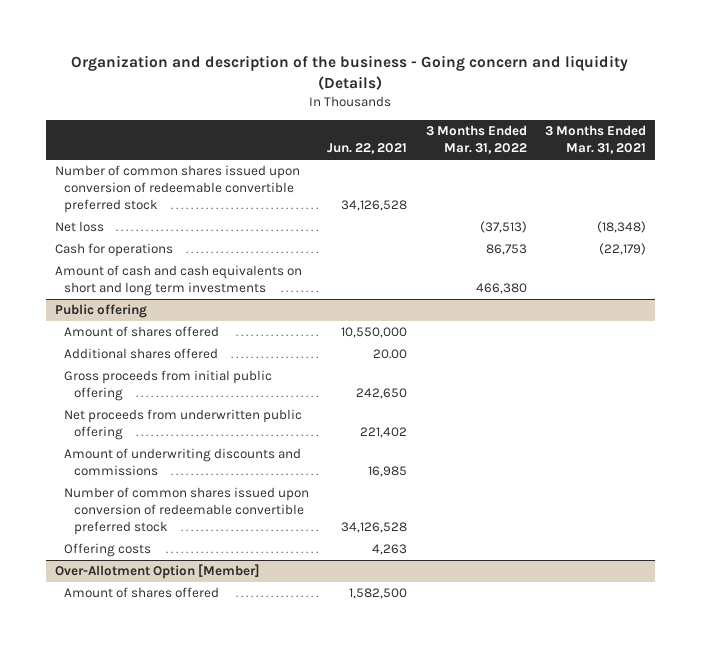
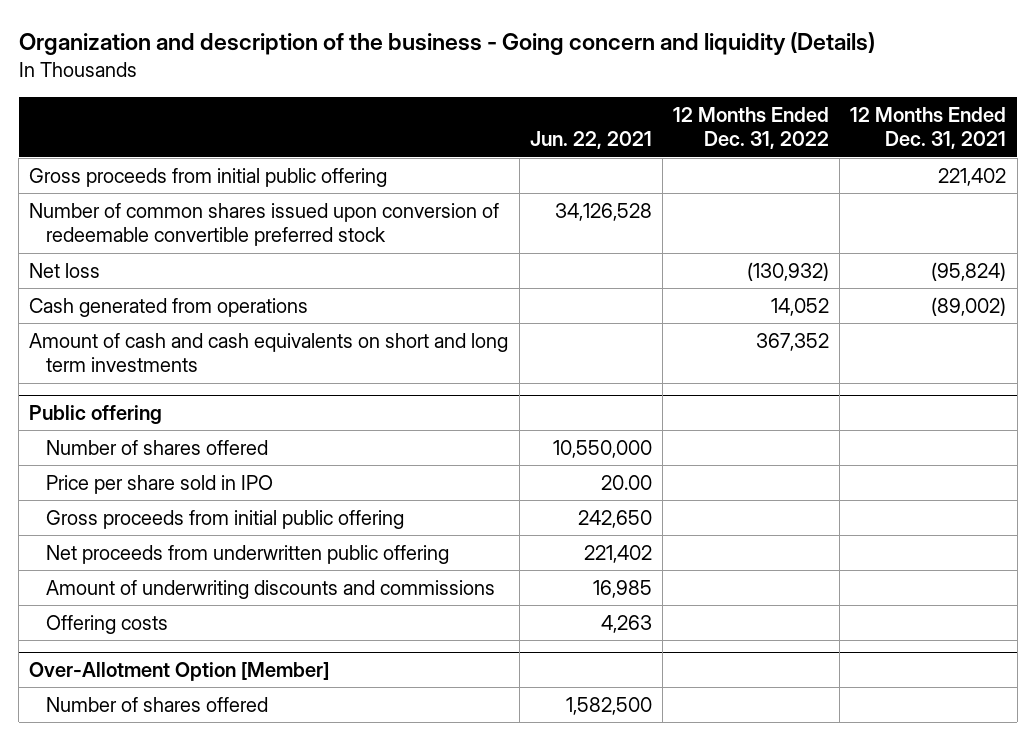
- | Jun. 22, 2021 | 3 Months Ended Mar. 31, 2022 | 3 Months Ended Mar. 31, 2021
+ | Jun. 22, 2021 | 12 Months Ended Dec. 31, 2022 | 12 Months Ended Dec. 31, 2021
+ Gross proceeds from initial public offering | | | 221,402
- Cash for operations | | 86,753 | (22,179)
+ Cash generated from operations | | 14,052 | (89,002)
@ Public offering
- Amount of shares offered | 10,550,000 | |
- Additional shares offered | 20.00 | |
+ Number of shares offered | 10,550,000 | |
+ Price per share sold in IPO | 20.00 | |
- Number of common shares issued upon conversion of redeemable convertible preferred stock | 34,126,528 | |
@ Over-Allotment Option [Member]
- Amount of shares offered | 1,582,500 | |
+ Number of shares offered | 1,582,500 | |

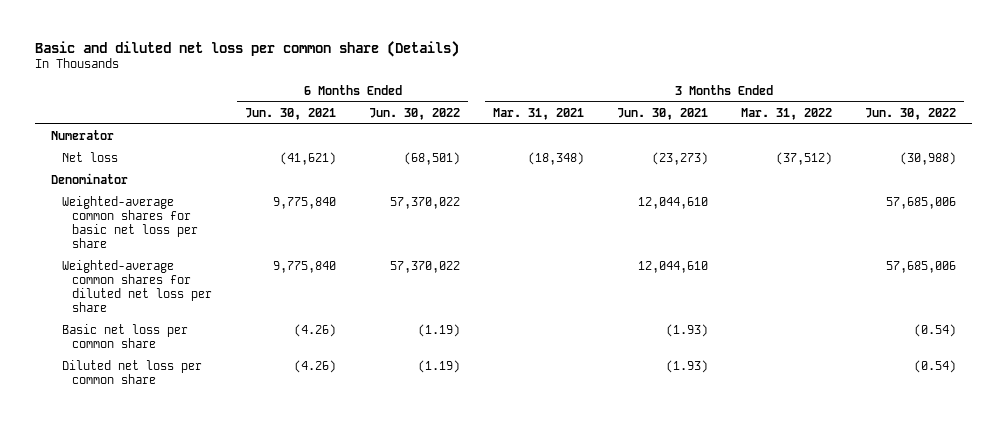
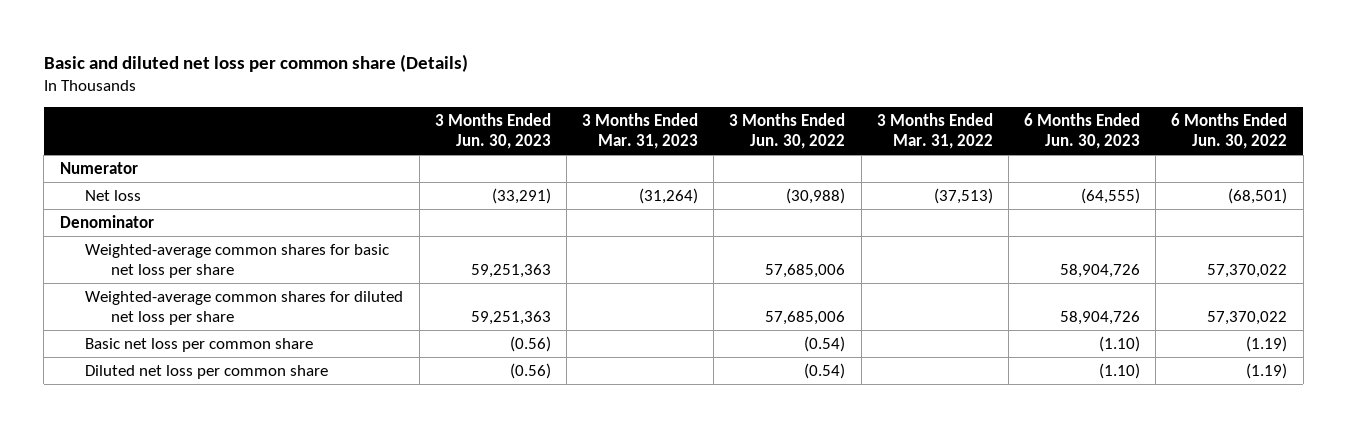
- | 6 Months Ended Jun. 30, 2021 | 6 Months Ended Jun. 30, 2022 | 3 Months Ended Mar. 31, 2021 | 3 Months Ended Jun. 30, 2021 | 3 Months Ended Mar. 31, 2022 | 3 Months Ended Jun. 30, 2022
+ | 3 Months Ended Jun. 30, 2023 | 3 Months Ended Mar. 31, 2023 | 3 Months Ended Jun. 30, 2022 | 3 Months Ended Mar. 31, 2022 | 6 Months Ended Jun. 30, 2023 | 6 Months Ended Jun. 30, 2022
- Net loss | (41,621) | (68,501) | (18,348) | (23,273) | (37,512) | (30,988)
+ Net loss | (33,291) | (31,264) | (30,988) | (37,513) | (64,555) | (68,501)

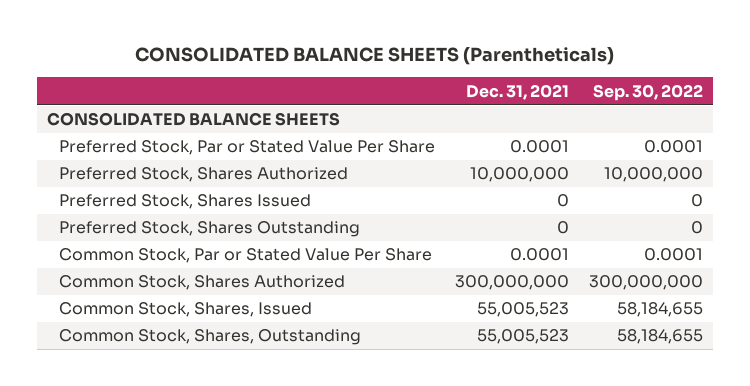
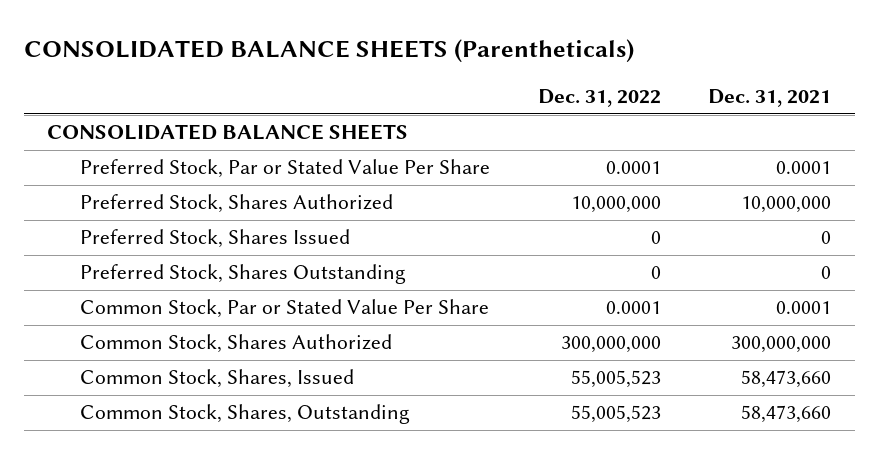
- | Dec. 31, 2021 | Sep. 30, 2022
+ | Dec. 31, 2022 | Dec. 31, 2021
- Common Stock, Shares, Issued | 55,005,523 | 58,184,655
- Common Stock, Shares, Outstanding | 55,005,523 | 58,184,655
+ Common Stock, Shares, Issued | 55,005,523 | 58,473,660
+ Common Stock, Shares, Outstanding | 55,005,523 | 58,473,660

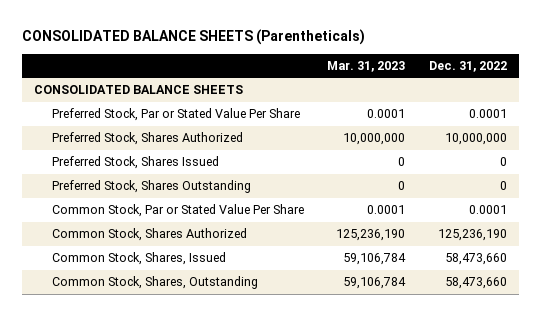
- | Dec. 31, 2022 | Dec. 31, 2021
+ | Mar. 31, 2023 | Dec. 31, 2022
- Common Stock, Shares Authorized | 300,000,000 | 300,000,000
- Common Stock, Shares, Issued | 55,005,523 | 58,473,660
- Common Stock, Shares, Outstanding | 55,005,523 | 58,473,660
+ Common Stock, Shares Authorized | 125,236,190 | 125,236,190
+ Common Stock, Shares, Issued | 59,106,784 | 58,473,660
+ Common Stock, Shares, Outstanding | 59,106,784 | 58,473,660

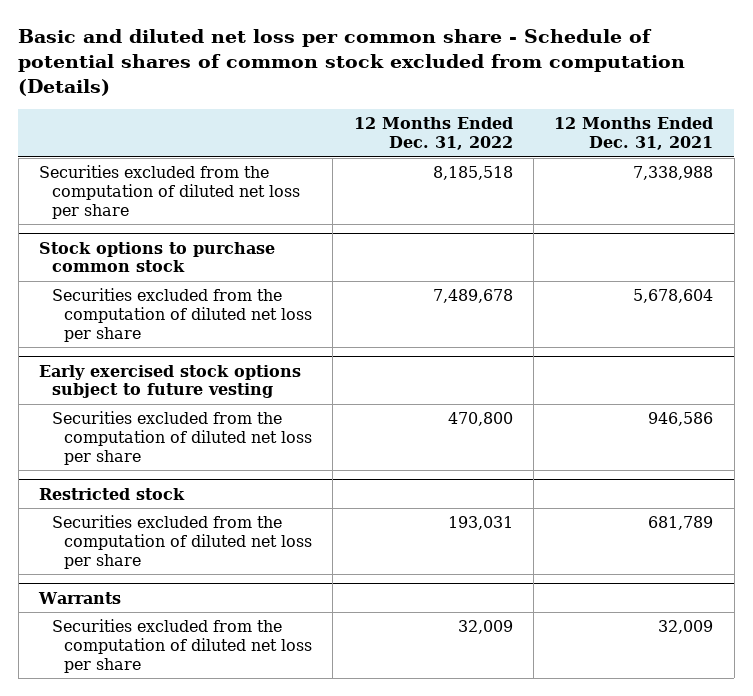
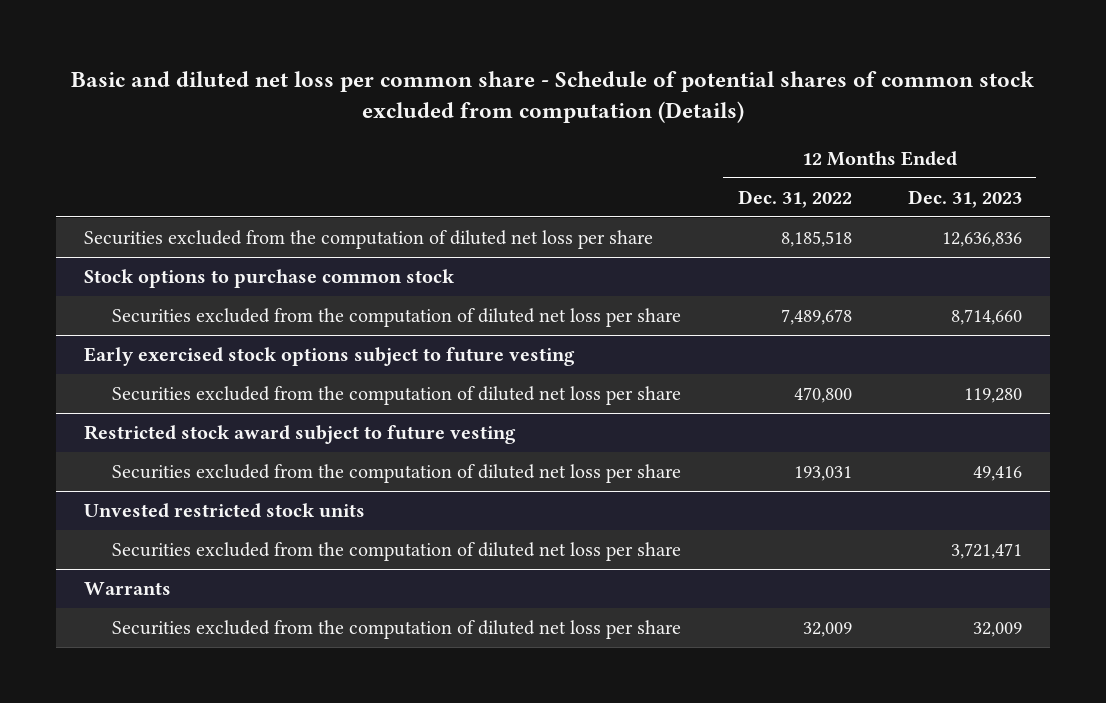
- | 12 Months Ended Dec. 31, 2022 | 12 Months Ended Dec. 31, 2021
+ | 12 Months Ended Dec. 31, 2022 | 12 Months Ended Dec. 31, 2023
- Restricted stock
+ Restricted stock award subject to future vesting
+ Unvested restricted stock units
+ Securities excluded from the computation of diluted net loss per share | | 3,721,471

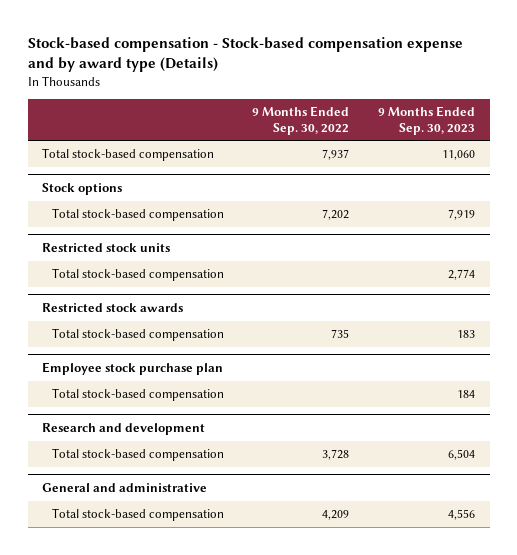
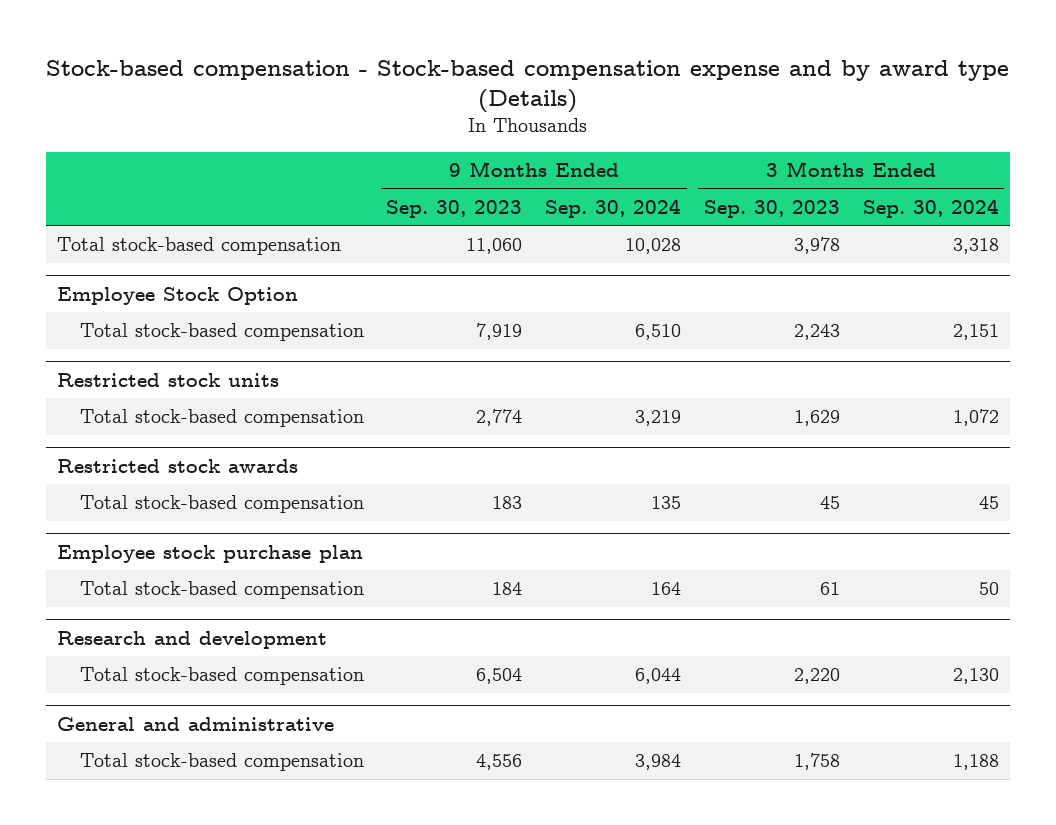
- | 9 Months Ended Sep. 30, 2022 | 9 Months Ended Sep. 30, 2023
+ | 9 Months Ended Sep. 30, 2023 | 9 Months Ended Sep. 30, 2024 | 3 Months Ended Sep. 30, 2023 | 3 Months Ended Sep. 30, 2024
- Stock options
+ Employee Stock Option

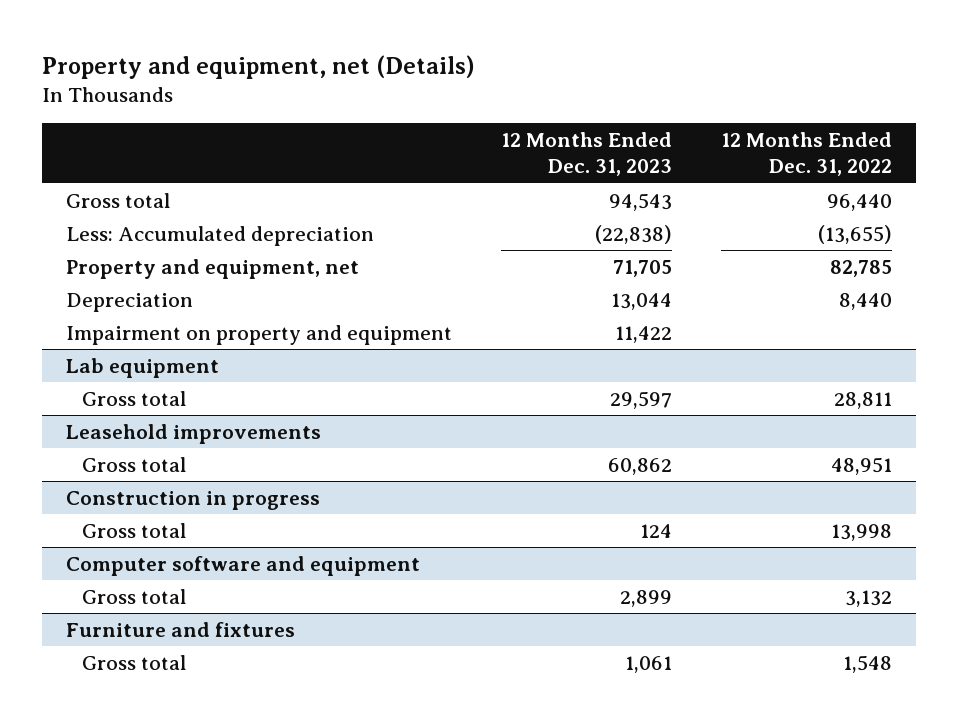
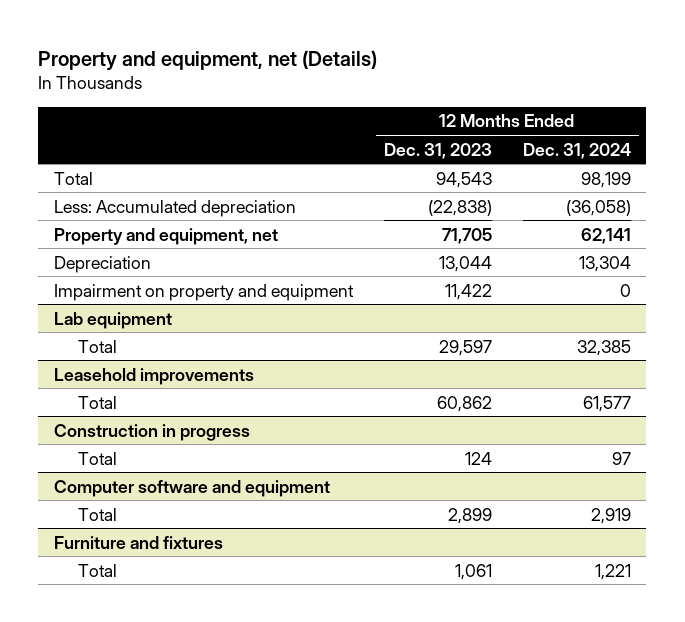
- | 12 Months Ended Dec. 31, 2023 | 12 Months Ended Dec. 31, 2022
+ | 12 Months Ended Dec. 31, 2023 | 12 Months Ended Dec. 31, 2024
- Gross total | 94,543 | 96,440
+ Total | 94,543 | 98,199
@ Lab equipment
- Gross total | 29,597 | 28,811
+ Total | 29,597 | 32,385
@ Leasehold improvements
- Gross total | 60,862 | 48,951
+ Total | 60,862 | 61,577
@ Construction in progress
- Gross total | 124 | 13,998
+ Total | 124 | 97
@ Computer software and equipment
- Gross total | 2,899 | 3,132
+ Total | 2,899 | 2,919
@ Furniture and fixtures
- Gross total | 1,061 | 1,548
+ Total | 1,061 | 1,221

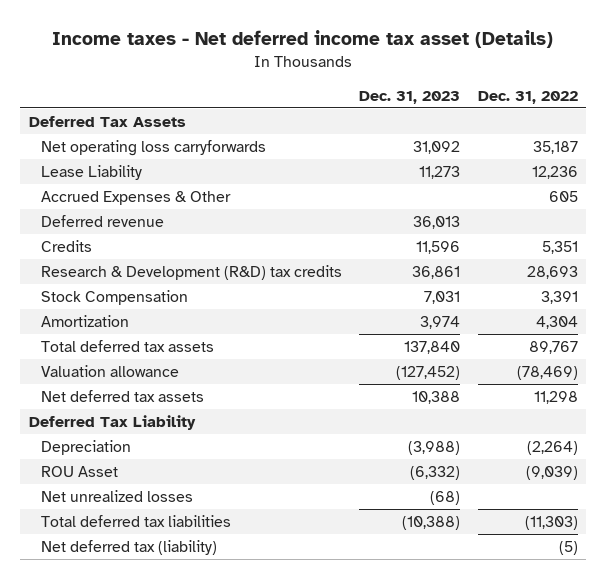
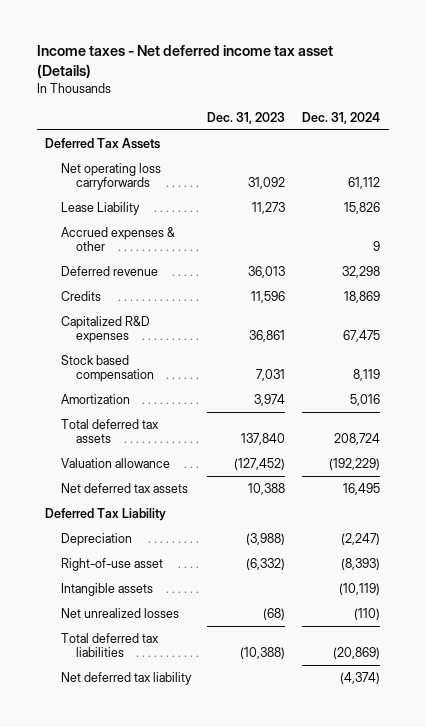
- | Dec. 31, 2023 | Dec. 31, 2022
+ | Dec. 31, 2023 | Dec. 31, 2024
- Accrued Expenses & Other | | 605
+ Accrued expenses & other | | 9
- Research & Development (R&D) tax credits | 36,861 | 28,693
- Stock Compensation | 7,031 | 3,391
+ Capitalized R&D expenses | 36,861 | 67,475
+ Stock based compensation | 7,031 | 8,119
- ROU Asset | (6,332) | (9,039)
+ Right-of-use asset | (6,332) | (8,393)
+ Intangible assets | | (10,119)
- Net deferred tax (liability) | | (5)
+ Net deferred tax liability | | (4,374)

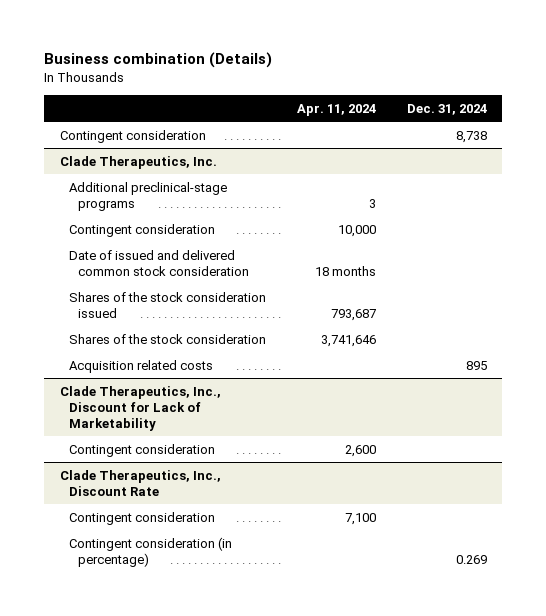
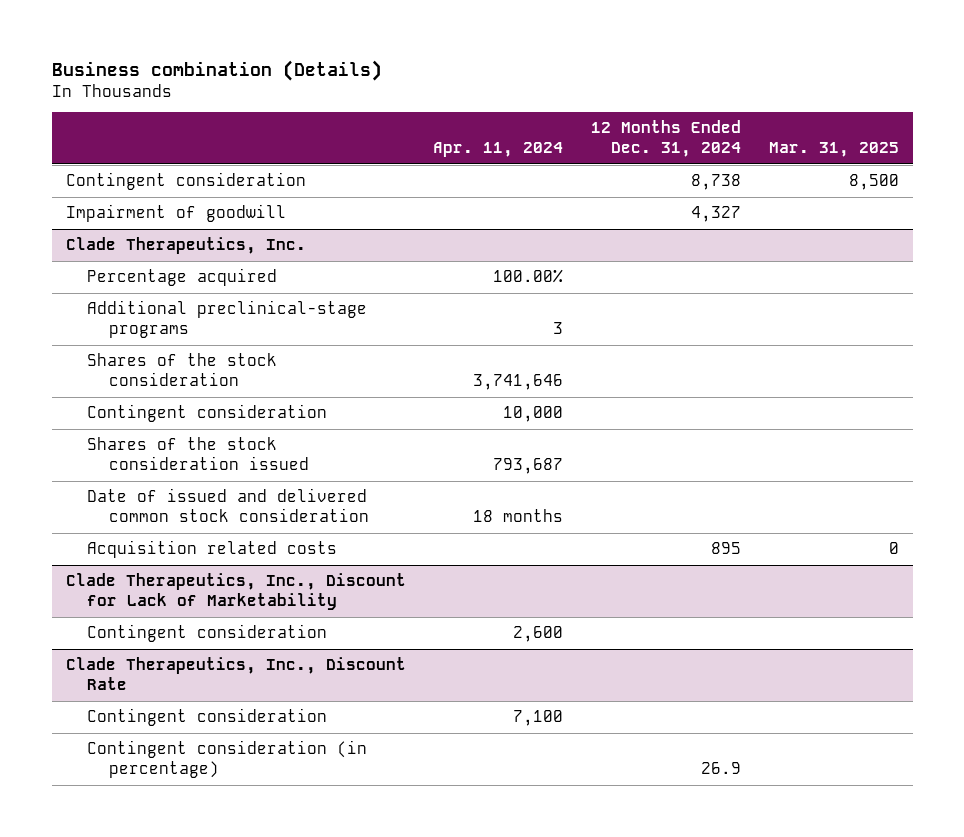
- | Apr. 11, 2024 | Dec. 31, 2024
+ | Apr. 11, 2024 | 12 Months Ended Dec. 31, 2024 | Mar. 31, 2025
+ Impairment of goodwill | | 4,327 |
@ Clade Therapeutics, Inc.
+ Percentage acquired | 100.00% | |
moved up: Shares of the stock consideration | 3,741,646 | |
moved down: Date of issued and delivered common stock consideration | 18 months | |

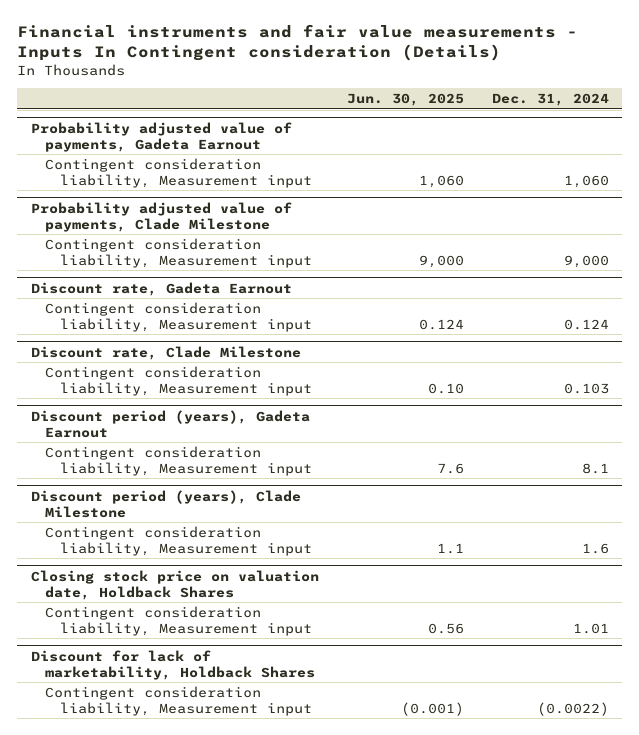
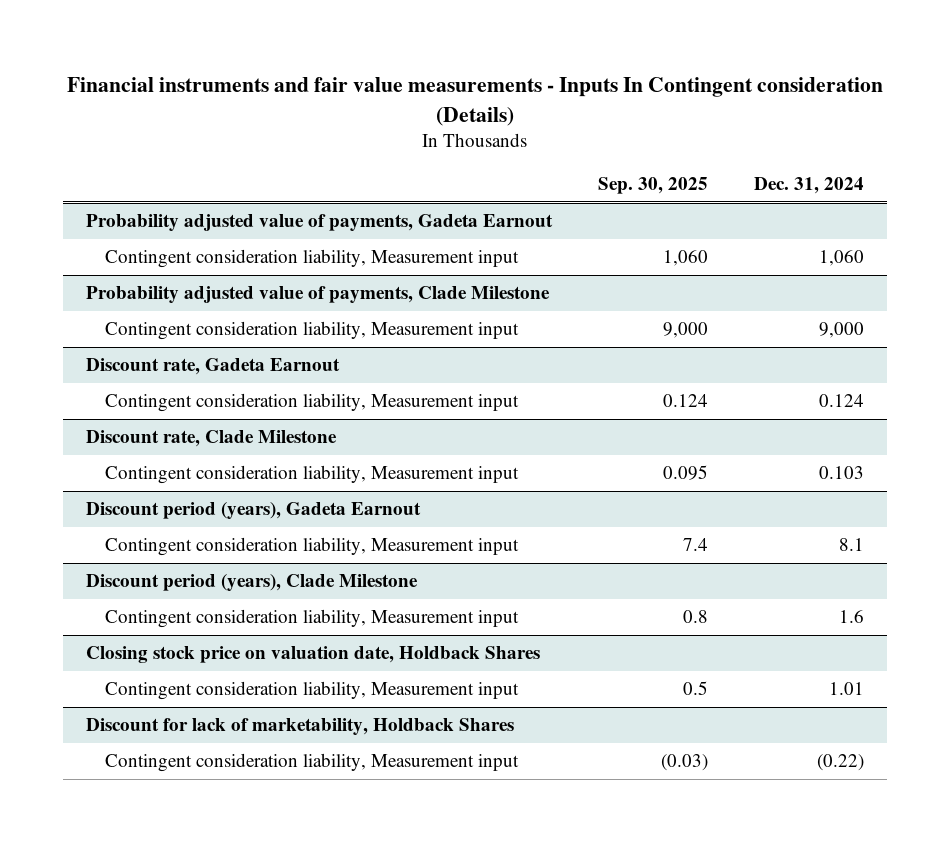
- | Jun. 30, 2025 | Dec. 31, 2024
+ | Sep. 30, 2025 | Dec. 31, 2024
@ Discount for lack of marketability, Holdback Shares
- Contingent consideration liability, Measurement input | (0.001) | (0.0022)
+ Contingent consideration liability, Measurement input | (0.03) | (0.22)

